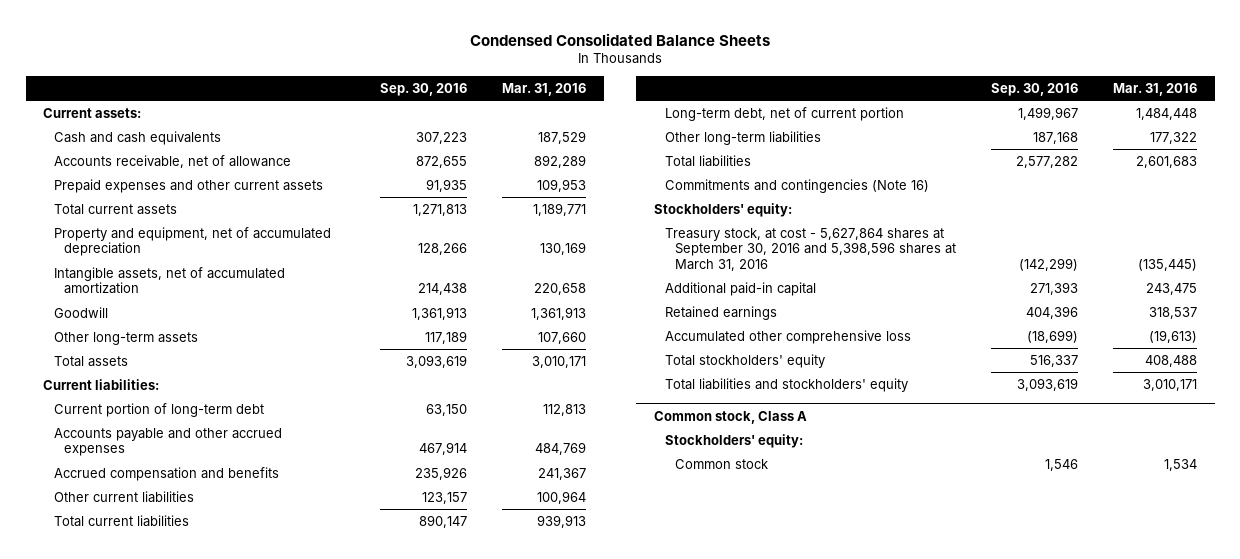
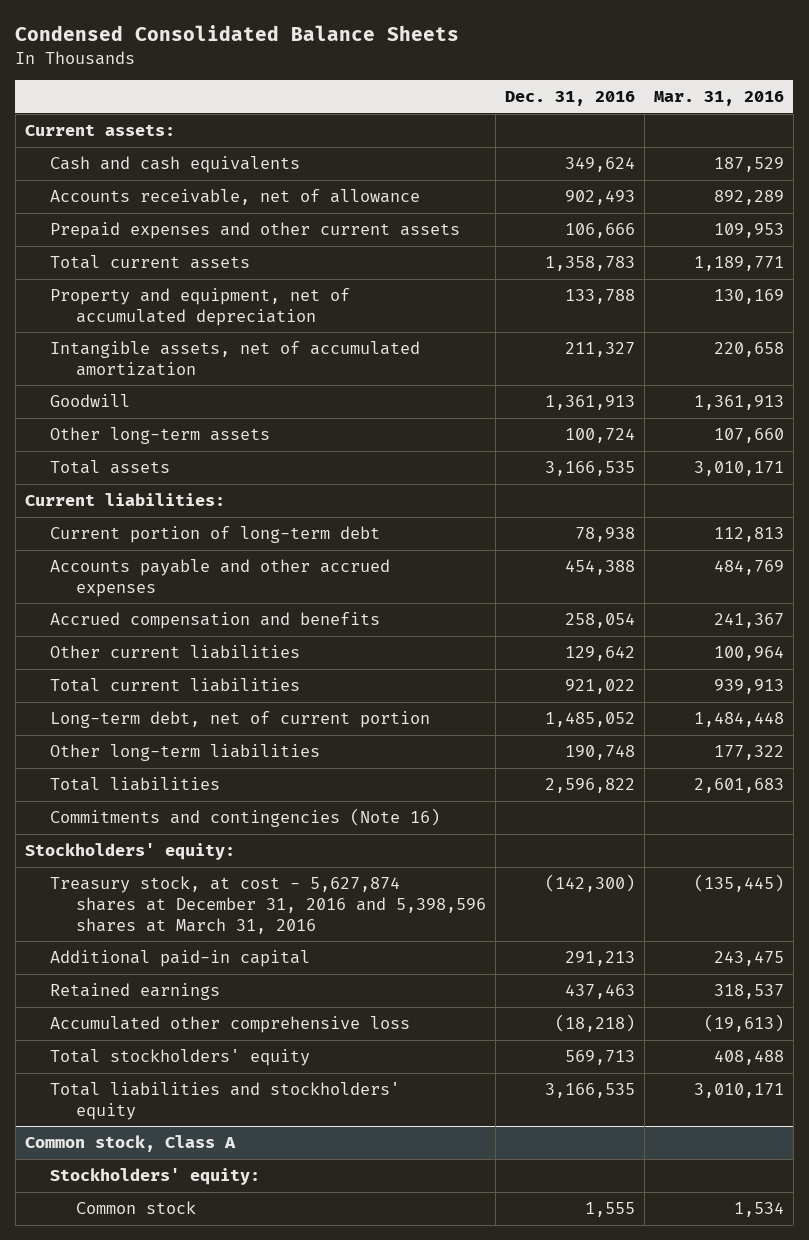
- | Sep. 30, 2016 | Mar. 31, 2016
+ | Dec. 31, 2016 | Mar. 31, 2016
- Treasury stock, at cost - 5,627,864 shares at September 30, 2016 and 5,398,596 shares at March 31, 2016 | (142,299) | (135,445)
+ Treasury stock, at cost - 5,627,874 shares at December 31, 2016 and 5,398,596 shares at March 31, 2016 | (142,300) | (135,445)

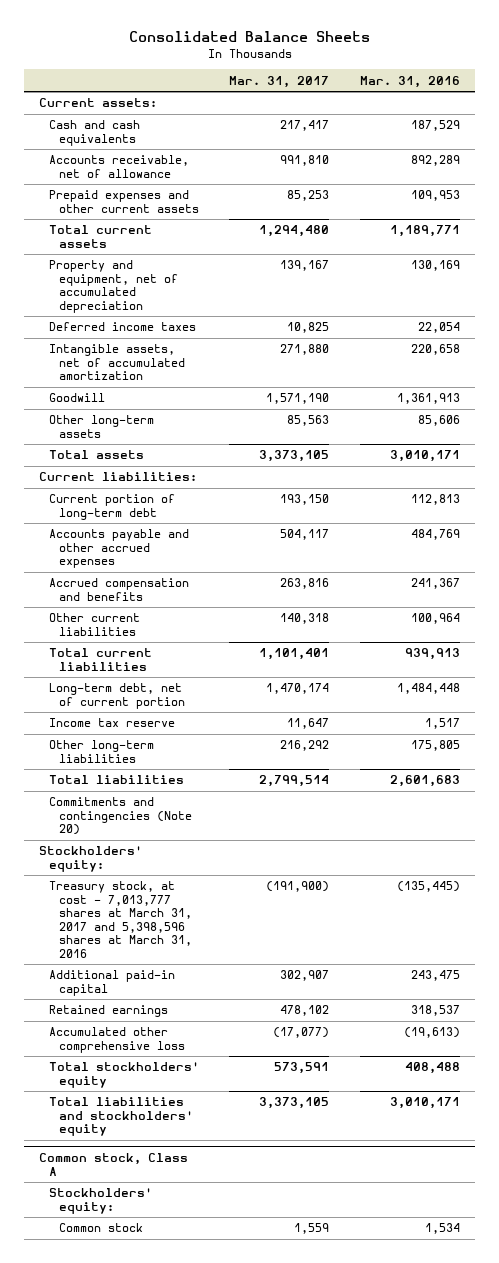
- Condensed Consolidated Balance Sheets
+ Consolidated Balance Sheets
- | Dec. 31, 2016 | Mar. 31, 2016
+ | Mar. 31, 2017 | Mar. 31, 2016
+ Deferred income taxes | 10,825 | 22,054
- Other long-term assets | 100,724 | 107,660
+ Other long-term assets | 85,563 | 85,606
- Other long-term liabilities | 190,748 | 177,322
+ Income tax reserve | 11,647 | 1,517
+ Other long-term liabilities | 216,292 | 175,805
- Commitments and contingencies (Note 16)
+ Commitments and contingencies (Note 20)
- Treasury stock, at cost - 5,627,874 shares at December 31, 2016 and 5,398,596 shares at March 31, 2016 | (142,300) | (135,445)
+ Treasury stock, at cost - 7,013,777 shares at March 31, 2017 and 5,398,596 shares at March 31, 2016 | (191,900) | (135,445)

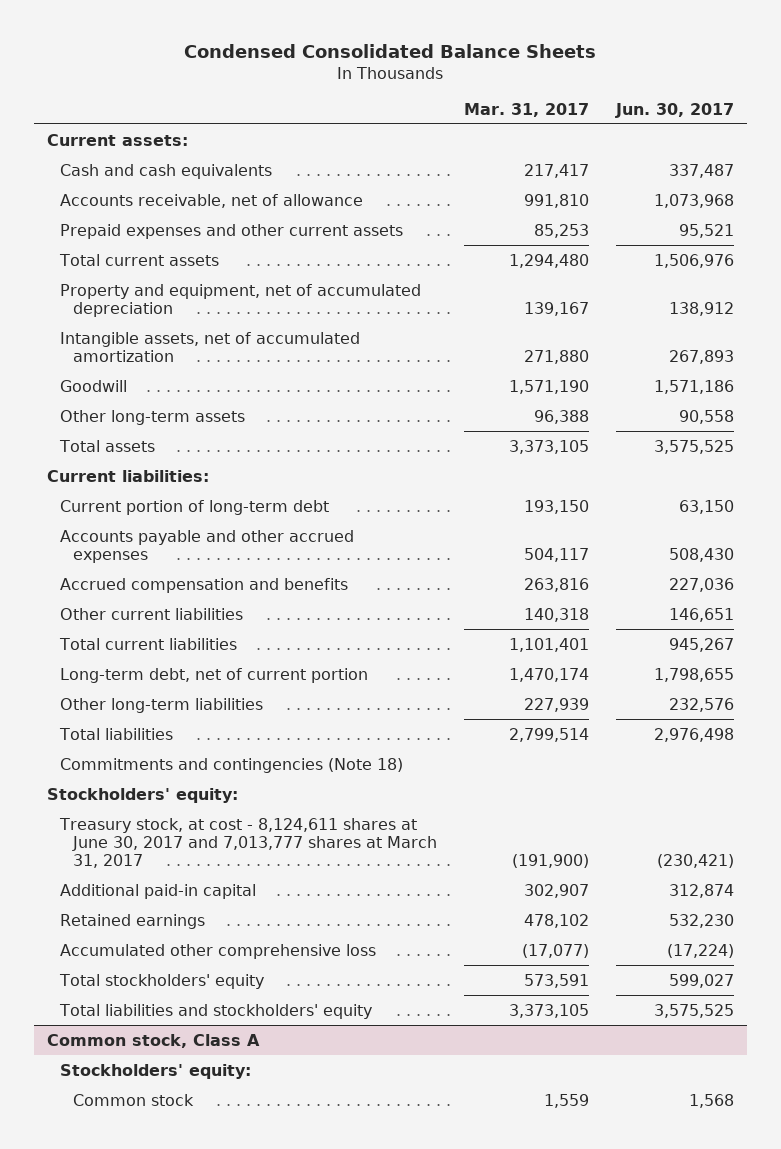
- Consolidated Balance Sheets
+ Condensed Consolidated Balance Sheets
- | Mar. 31, 2017 | Mar. 31, 2016
+ | Mar. 31, 2017 | Jun. 30, 2017
- Deferred income taxes | 10,825 | 22,054
- Other long-term assets | 85,563 | 85,606
+ Other long-term assets | 96,388 | 90,558
- Income tax reserve | 11,647 | 1,517
- Other long-term liabilities | 216,292 | 175,805
+ Other long-term liabilities | 227,939 | 232,576
- Commitments and contingencies (Note 20)
+ Commitments and contingencies (Note 18)
- Treasury stock, at cost - 7,013,777 shares at March 31, 2017 and 5,398,596 shares at March 31, 2016 | (191,900) | (135,445)
+ Treasury stock, at cost - 8,124,611 shares at June 30, 2017 and 7,013,777 shares at March 31, 2017 | (191,900) | (230,421)

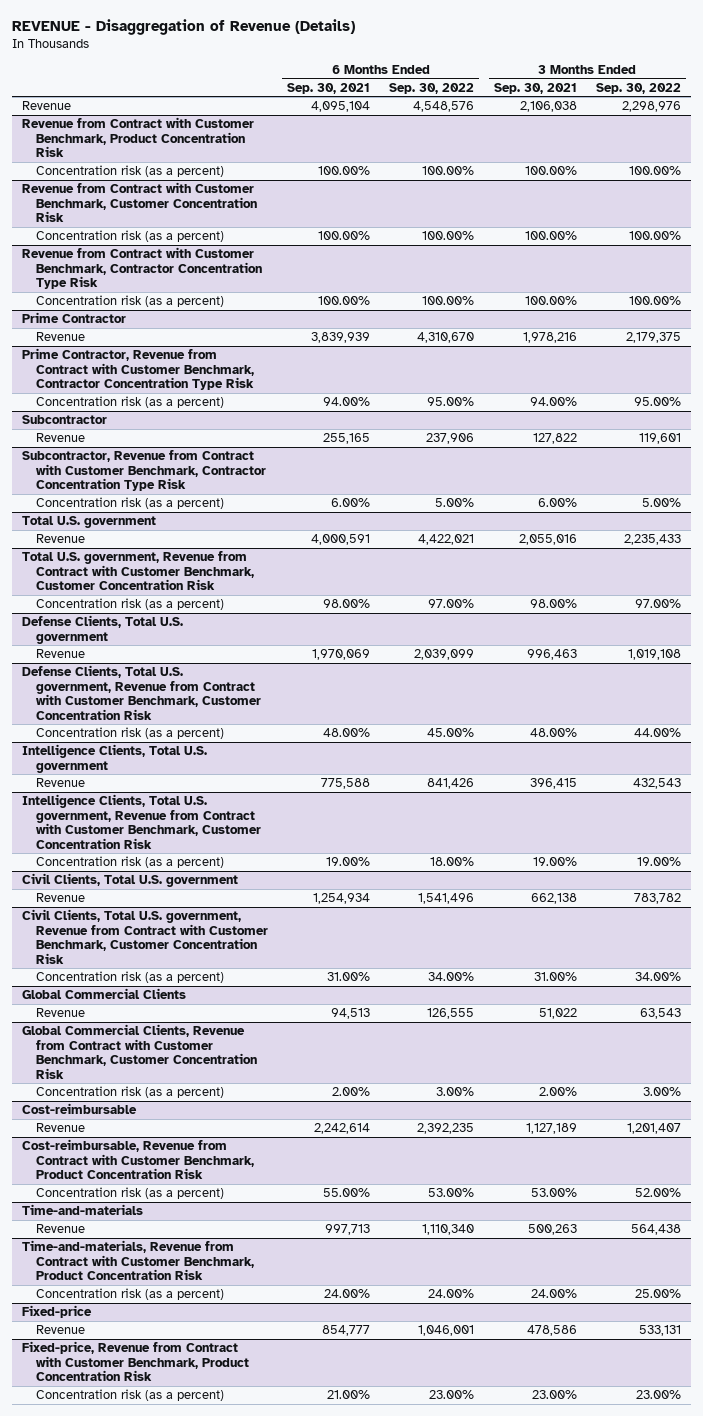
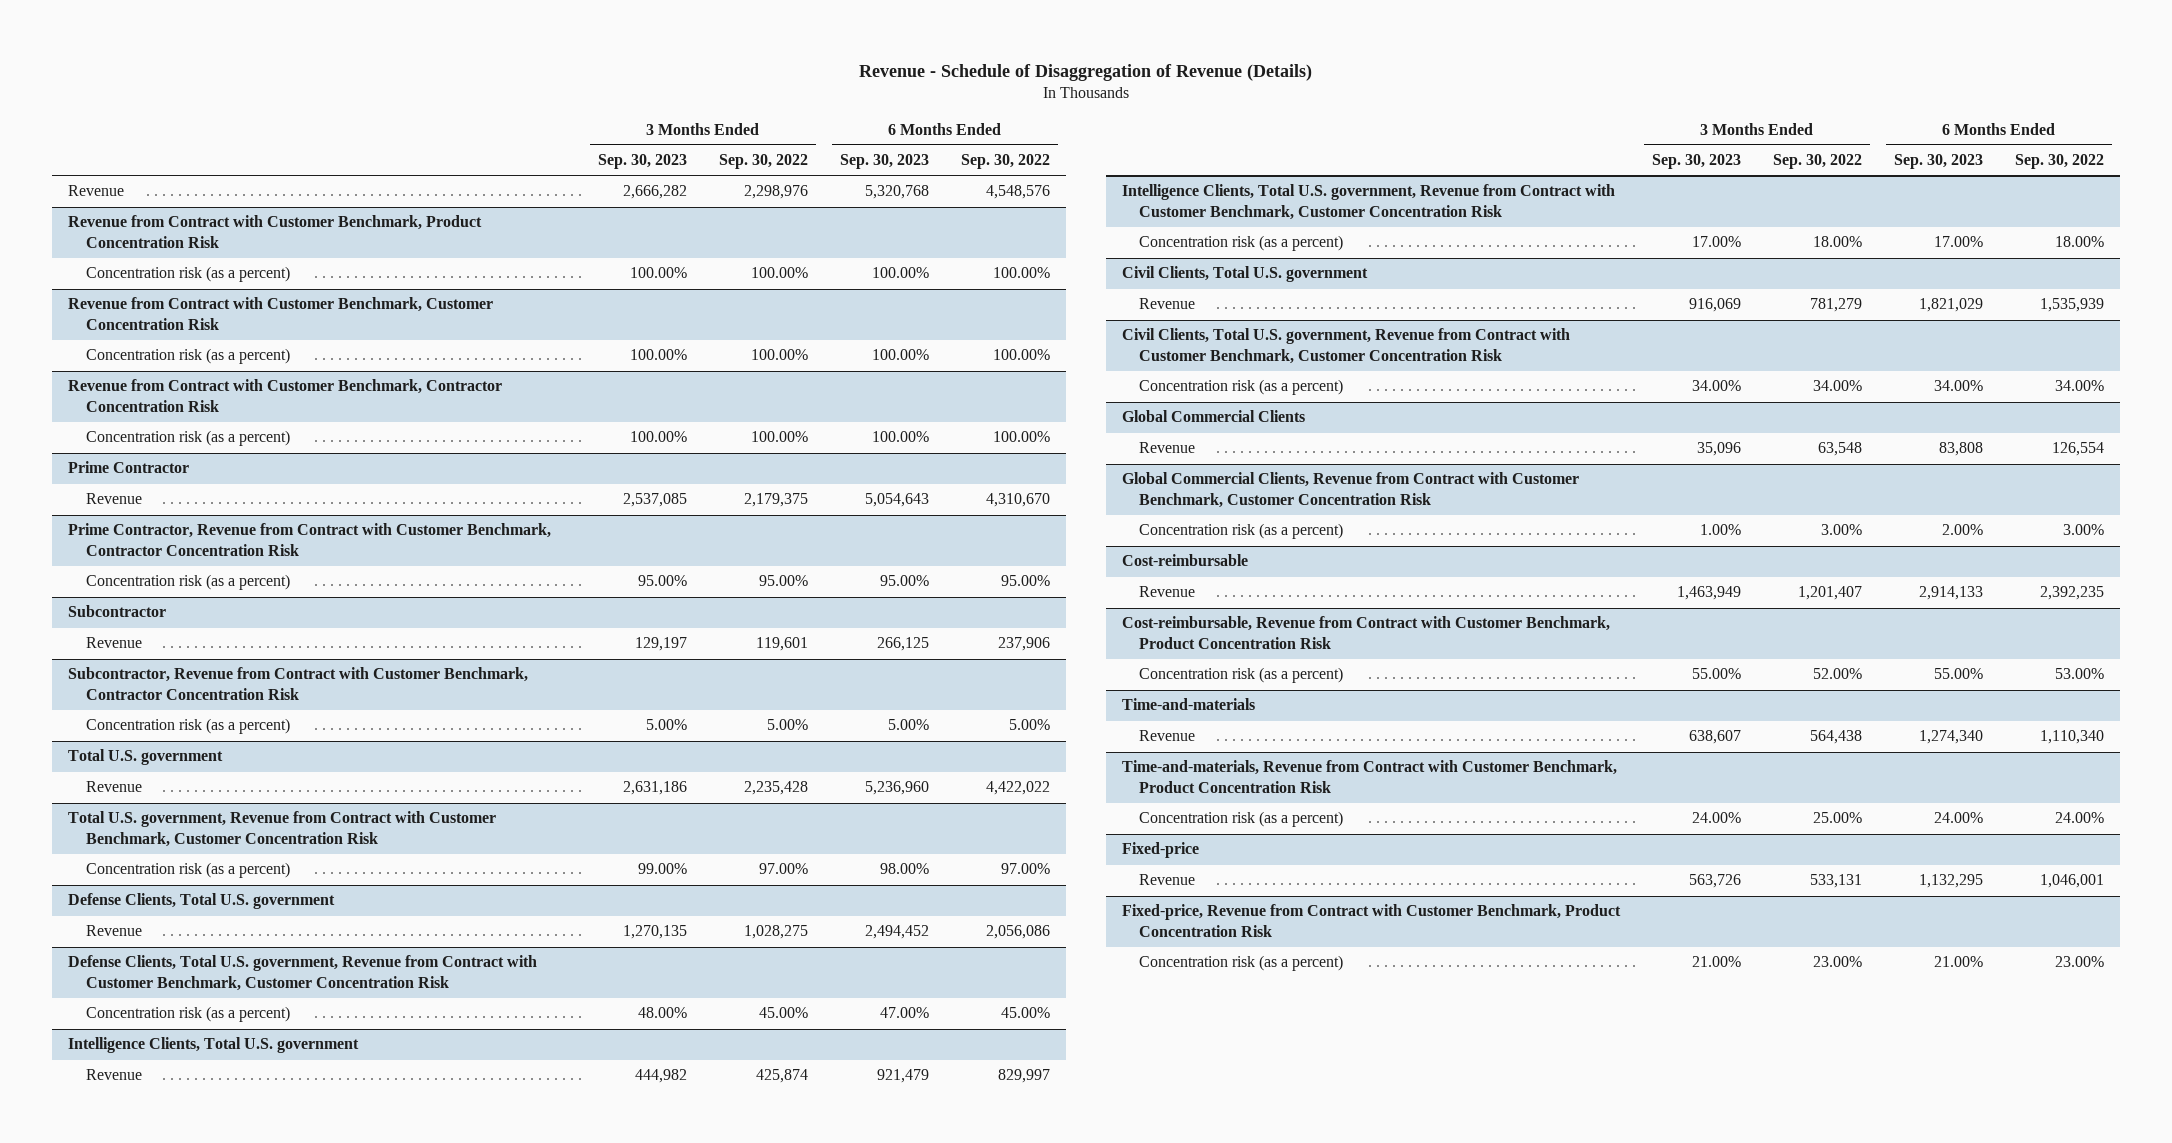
- REVENUE - Disaggregation of Revenue (Details)
+ Revenue - Schedule of Disaggregation of Revenue (Details)
- | 6 Months Ended Sep. 30, 2021 | 6 Months Ended Sep. 30, 2022 | 3 Months Ended Sep. 30, 2021 | 3 Months Ended Sep. 30, 2022
+ | 3 Months Ended Sep. 30, 2023 | 3 Months Ended Sep. 30, 2022 | 6 Months Ended Sep. 30, 2023 | 6 Months Ended Sep. 30, 2022
- Revenue from Contract with Customer Benchmark, Contractor Concentration Type Risk
+ Revenue from Contract with Customer Benchmark, Contractor Concentration Risk
- Prime Contractor, Revenue from Contract with Customer Benchmark, Contractor Concentration Type Risk
+ Prime Contractor, Revenue from Contract with Customer Benchmark, Contractor Concentration Risk
- Subcontractor, Revenue from Contract with Customer Benchmark, Contractor Concentration Type Risk
+ Subcontractor, Revenue from Contract with Customer Benchmark, Contractor Concentration Risk
@ Total U.S. government
- Revenue | 4,000,591 | 4,422,021 | 2,055,016 | 2,235,433
+ Revenue | 2,631,186 | 2,235,428 | 5,236,960 | 4,422,022
@ Defense Clients, Total U.S. government
- Revenue | 1,970,069 | 2,039,099 | 996,463 | 1,019,108
+ Revenue | 1,270,135 | 1,028,275 | 2,494,452 | 2,056,086
@ Defense Clients, Total U.S. government, Revenue from Contract with Customer Benchmark, Customer Concentration Risk
- Concentration risk (as a percent) | 48.00% | 45.00% | 48.00% | 44.00%
+ Concentration risk (as a percent) | 48.00% | 45.00% | 47.00% | 45.00%
@ Intelligence Clients, Total U.S. government
- Revenue | 775,588 | 841,426 | 396,415 | 432,543
+ Revenue | 444,982 | 425,874 | 921,479 | 829,997
@ Intelligence Clients, Total U.S. government, Revenue from Contract with Customer Benchmark, Customer Concentration Risk
- Concentration risk (as a percent) | 19.00% | 18.00% | 19.00% | 19.00%
+ Concentration risk (as a percent) | 17.00% | 18.00% | 17.00% | 18.00%
@ Civil Clients, Total U.S. government
- Revenue | 1,254,934 | 1,541,496 | 662,138 | 783,782
+ Revenue | 916,069 | 781,279 | 1,821,029 | 1,535,939
@ Global Commercial Clients
- Revenue | 94,513 | 126,555 | 51,022 | 63,543
+ Revenue | 35,096 | 63,548 | 83,808 | 126,554

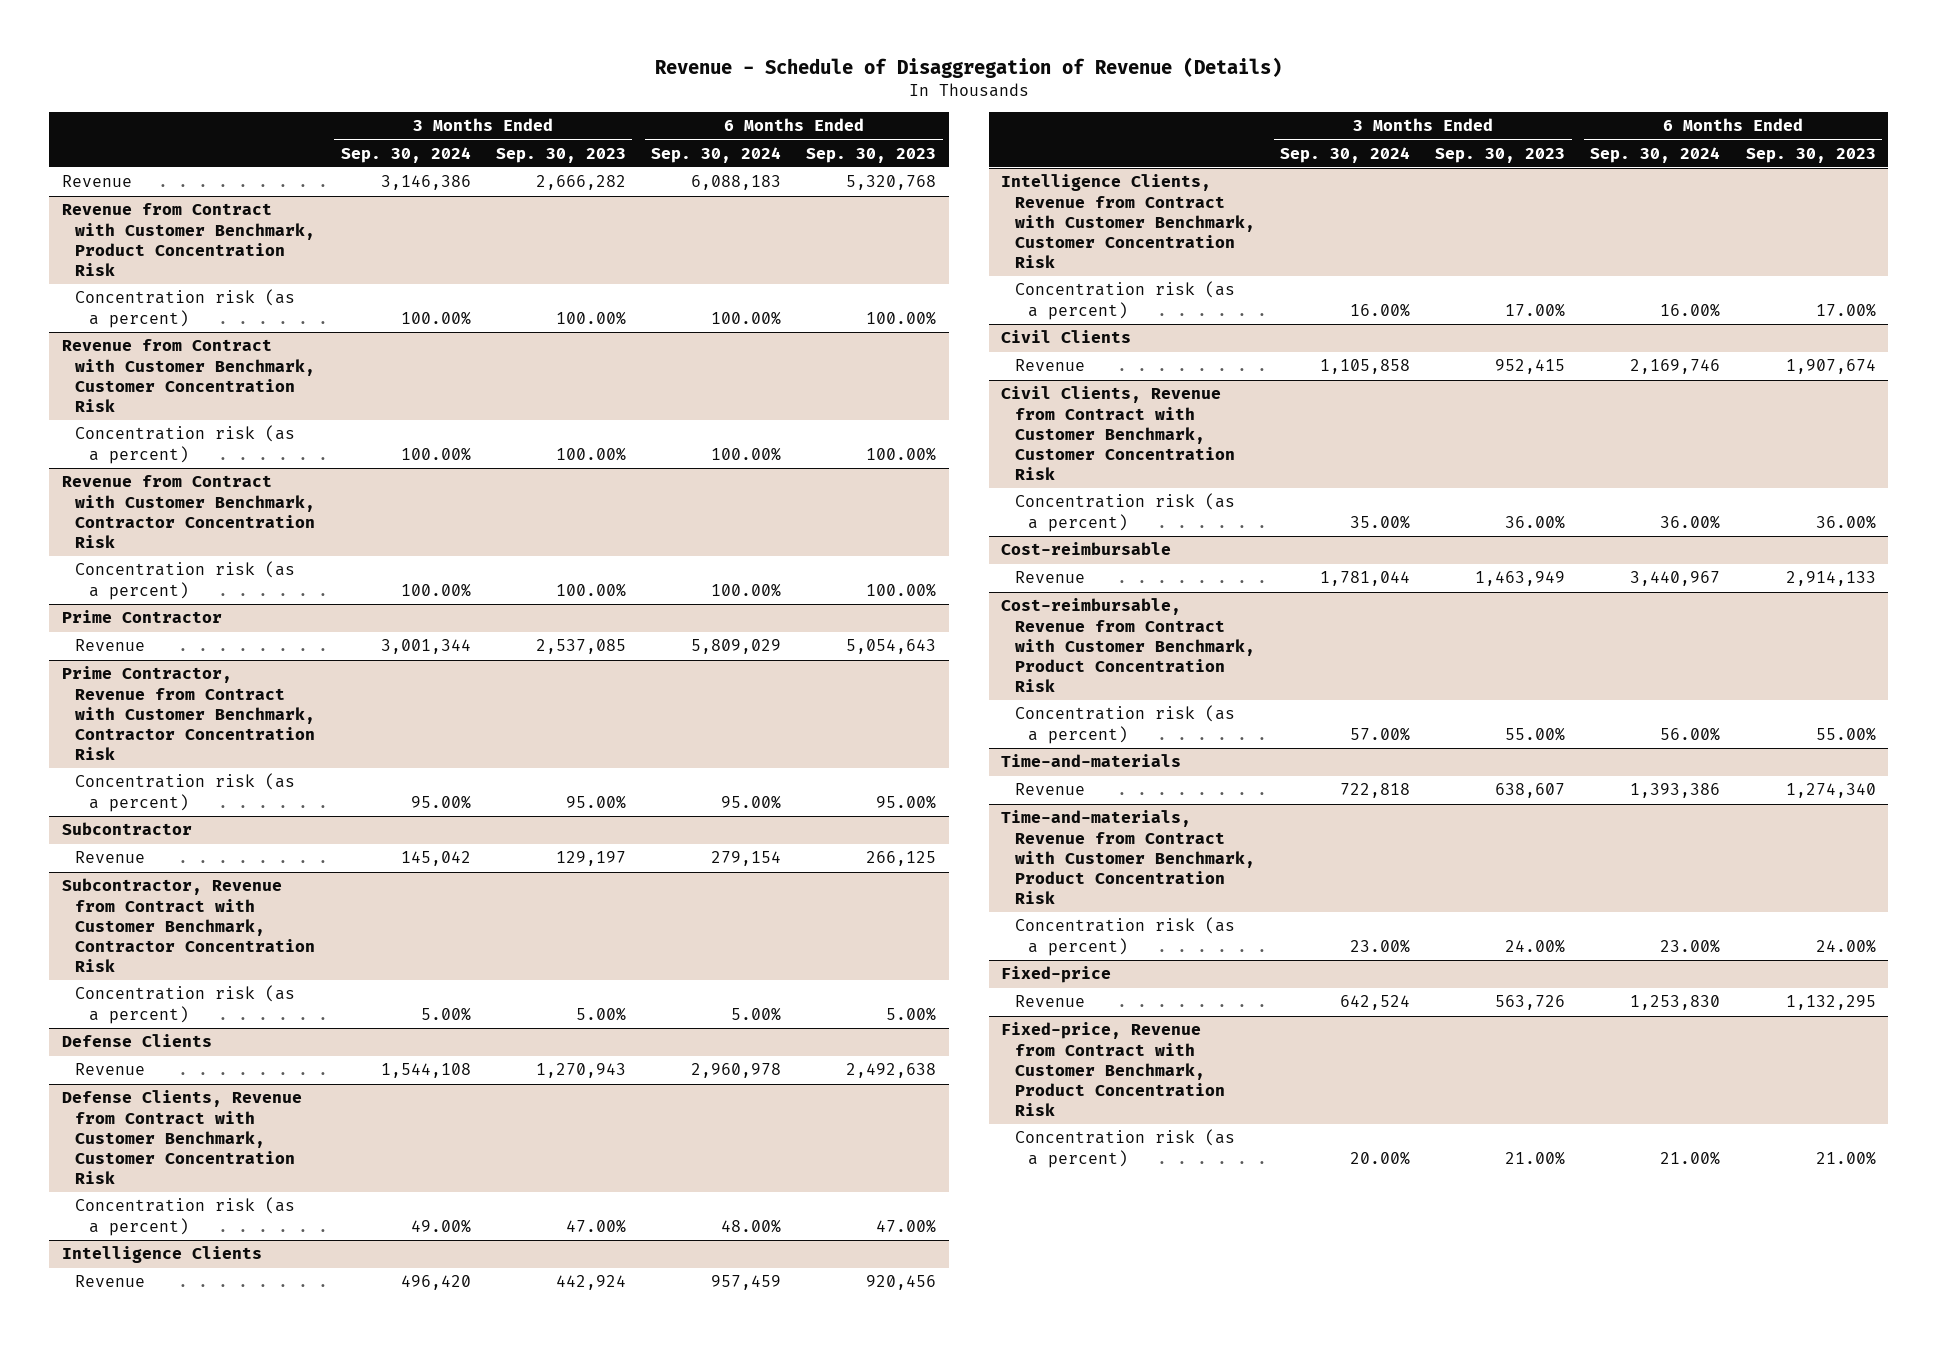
- | 3 Months Ended Sep. 30, 2023 | 3 Months Ended Sep. 30, 2022 | 6 Months Ended Sep. 30, 2023 | 6 Months Ended Sep. 30, 2022
+ | 3 Months Ended Sep. 30, 2024 | 3 Months Ended Sep. 30, 2023 | 6 Months Ended Sep. 30, 2024 | 6 Months Ended Sep. 30, 2023
- Total U.S. government
- Revenue | 2,631,186 | 2,235,428 | 5,236,960 | 4,422,022
- Total U.S. government, Revenue from Contract with Customer Benchmark, Customer Concentration Risk
- Concentration risk (as a percent) | 99.00% | 97.00% | 98.00% | 97.00%
- Defense Clients, Total U.S. government
- Revenue | 1,270,135 | 1,028,275 | 2,494,452 | 2,056,086
- Defense Clients, Total U.S. government, Revenue from Contract with Customer Benchmark, Customer Concentration Risk
- Concentration risk (as a percent) | 48.00% | 45.00% | 47.00% | 45.00%
- Intelligence Clients, Total U.S. government
- Revenue | 444,982 | 425,874 | 921,479 | 829,997
- Intelligence Clients, Total U.S. government, Revenue from Contract with Customer Benchmark, Customer Concentration Risk
+ Defense Clients
+ Revenue | 1,544,108 | 1,270,943 | 2,960,978 | 2,492,638
+ Defense Clients, Revenue from Contract with Customer Benchmark, Customer Concentration Risk
+ Concentration risk (as a percent) | 49.00% | 47.00% | 48.00% | 47.00%
+ Intelligence Clients
+ Revenue | 496,420 | 442,924 | 957,459 | 920,456
+ Intelligence Clients, Revenue from Contract with Customer Benchmark, Customer Concentration Risk
- Civil Clients, Total U.S. government
- Revenue | 916,069 | 781,279 | 1,821,029 | 1,535,939
- Civil Clients, Total U.S. government, Revenue from Contract with Customer Benchmark, Customer Concentration Risk
- Concentration risk (as a percent) | 34.00% | 34.00% | 34.00% | 34.00%
- Global Commercial Clients
- Revenue | 35,096 | 63,548 | 83,808 | 126,554
- Global Commercial Clients, Revenue from Contract with Customer Benchmark, Customer Concentration Risk
- Concentration risk (as a percent) | 1.00% | 3.00% | 2.00% | 3.00%
+ Civil Clients
+ Revenue | 1,105,858 | 952,415 | 2,169,746 | 1,907,674
+ Civil Clients, Revenue from Contract with Customer Benchmark, Customer Concentration Risk
+ Concentration risk (as a percent) | 35.00% | 36.00% | 36.00% | 36.00%

